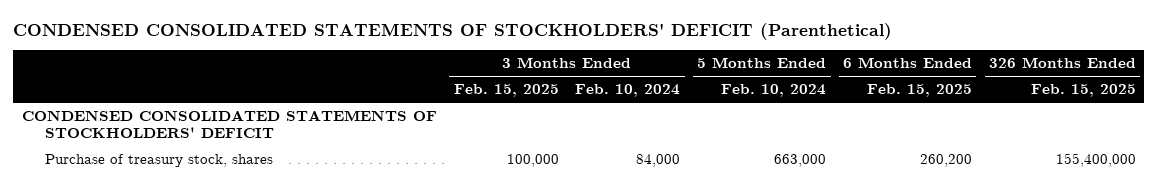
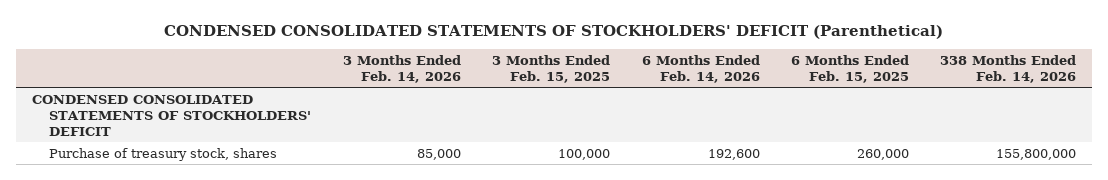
- | 3 Months Ended Feb. 15, 2025 | 3 Months Ended Feb. 10, 2024 | 5 Months Ended Feb. 10, 2024 | 6 Months Ended Feb. 15, 2025 | 326 Months Ended Feb. 15, 2025
+ | 3 Months Ended Feb. 14, 2026 | 3 Months Ended Feb. 15, 2025 | 6 Months Ended Feb. 14, 2026 | 6 Months Ended Feb. 15, 2025 | 338 Months Ended Feb. 14, 2026
- Purchase of treasury stock, shares | 100,000 | 84,000 | 663,000 | 260,200 | 155,400,000
+ Purchase of treasury stock, shares | 85,000 | 100,000 | 192,600 | 260,000 | 155,800,000

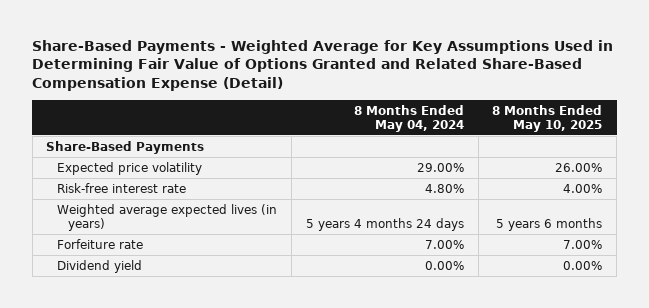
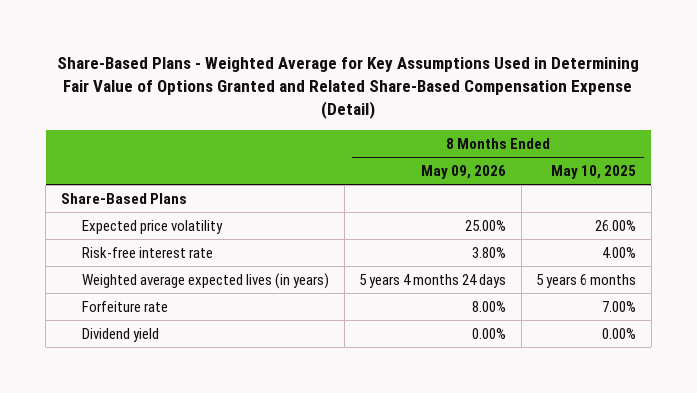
- Share-Based Payments - Weighted Average for Key Assumptions Used in Determining Fair Value of Options Granted and Related Share-Based Compensation Expense (Detail)
+ Share-Based Plans - Weighted Average for Key Assumptions Used in Determining Fair Value of Options Granted and Related Share-Based Compensation Expense (Detail)
- | 8 Months Ended May 04, 2024 | 8 Months Ended May 10, 2025
+ | 8 Months Ended May 09, 2026 | 8 Months Ended May 10, 2025
- Share-Based Payments
+ Share-Based Plans

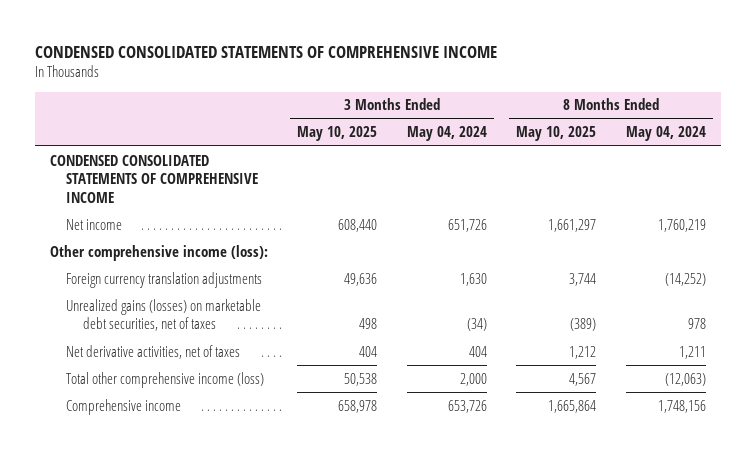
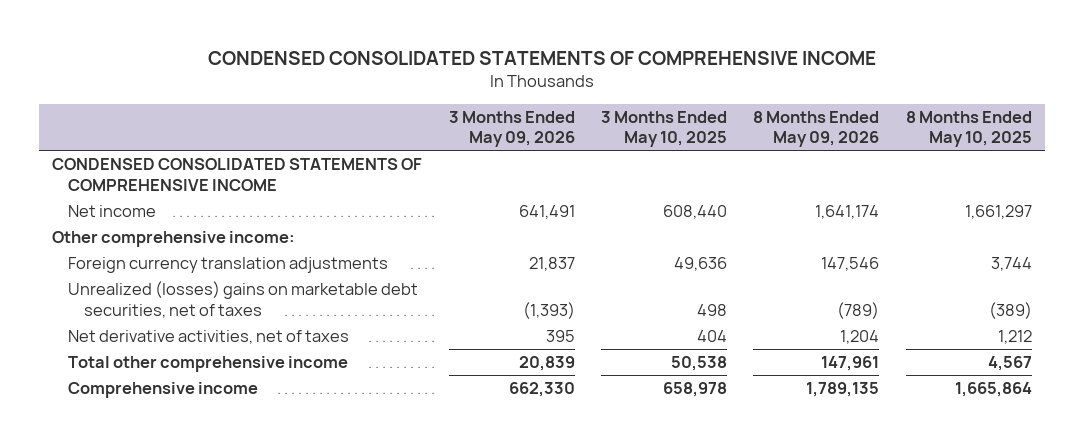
- | 3 Months Ended May 10, 2025 | 3 Months Ended May 04, 2024 | 8 Months Ended May 10, 2025 | 8 Months Ended May 04, 2024
+ | 3 Months Ended May 09, 2026 | 3 Months Ended May 10, 2025 | 8 Months Ended May 09, 2026 | 8 Months Ended May 10, 2025
- Other comprehensive income (loss):
+ Other comprehensive income:
- Unrealized gains (losses) on marketable debt securities, net of taxes | 498 | (34) | (389) | 978
+ Unrealized (losses) gains on marketable debt securities, net of taxes | (1,393) | 498 | (789) | (389)
- Total other comprehensive income (loss) | 50,538 | 2,000 | 4,567 | (12,063)
+ Total other comprehensive income | 20,839 | 50,538 | 147,961 | 4,567

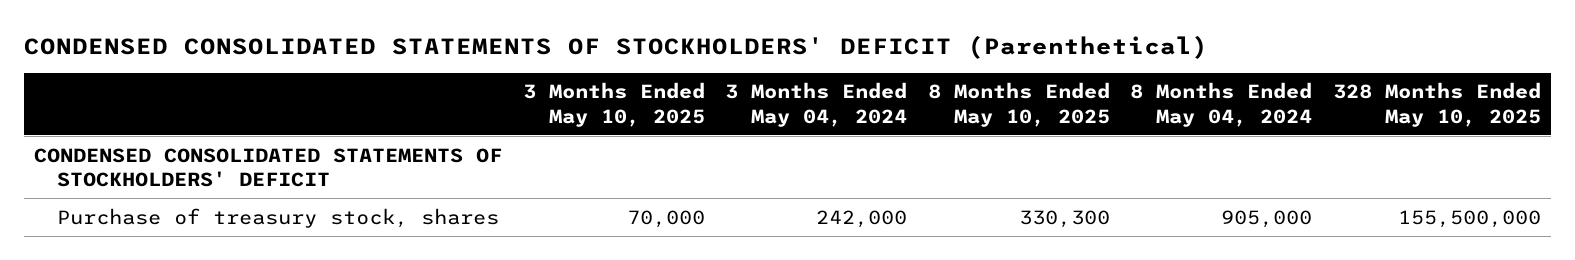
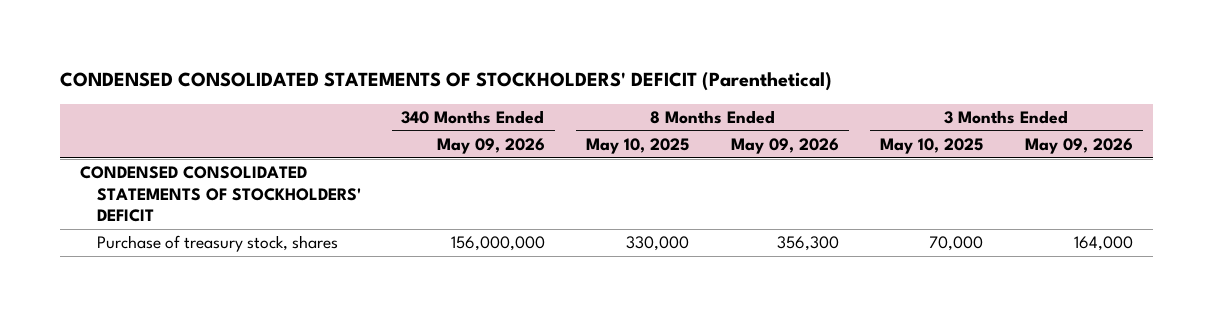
- | 3 Months Ended May 10, 2025 | 3 Months Ended May 04, 2024 | 8 Months Ended May 10, 2025 | 8 Months Ended May 04, 2024 | 328 Months Ended May 10, 2025
+ | 340 Months Ended May 09, 2026 | 8 Months Ended May 10, 2025 | 8 Months Ended May 09, 2026 | 3 Months Ended May 10, 2025 | 3 Months Ended May 09, 2026
- Purchase of treasury stock, shares | 70,000 | 242,000 | 330,300 | 905,000 | 155,500,000
+ Purchase of treasury stock, shares | 156,000,000 | 330,000 | 356,300 | 70,000 | 164,000

